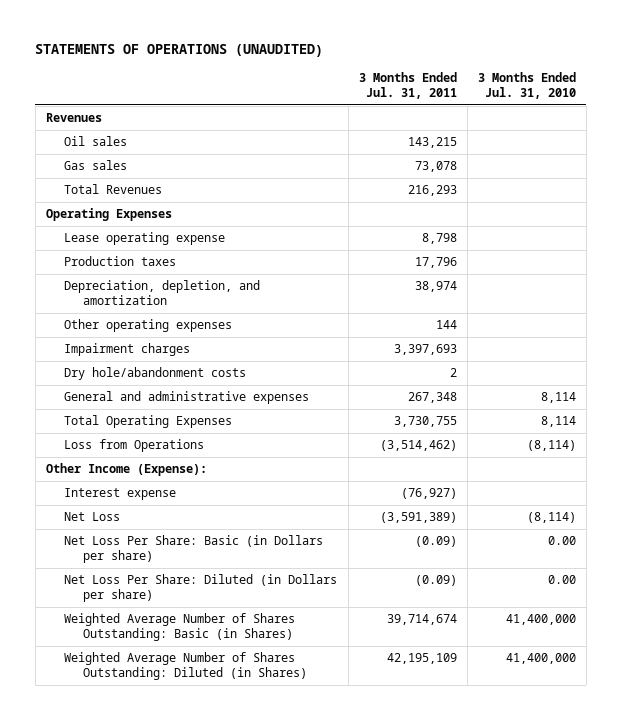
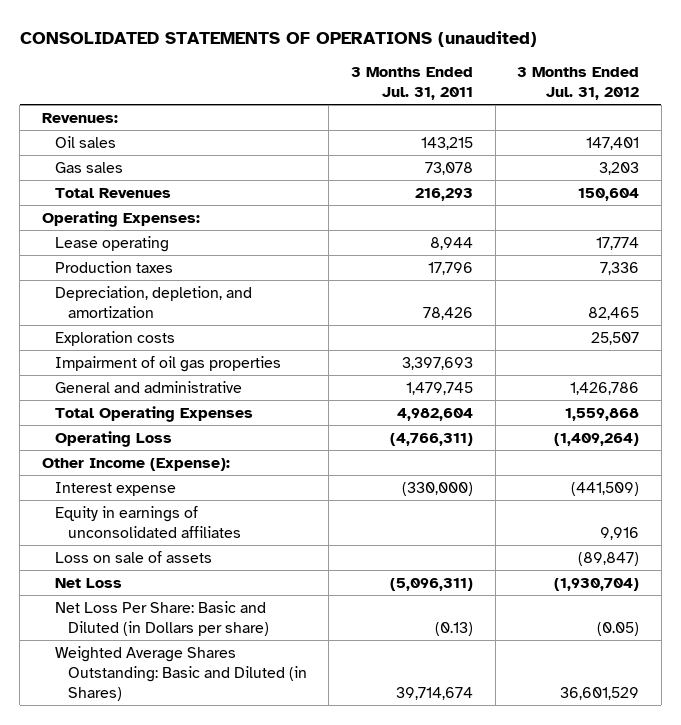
- STATEMENTS OF OPERATIONS (UNAUDITED)
+ CONSOLIDATED STATEMENTS OF OPERATIONS (unaudited)
- | 3 Months Ended Jul. 31, 2011 | 3 Months Ended Jul. 31, 2010
+ | 3 Months Ended Jul. 31, 2011 | 3 Months Ended Jul. 31, 2012
- Revenues
+ Revenues:
- Operating Expenses
- Lease operating expense | 8,798 |
+ Operating Expenses:
+ Lease operating | 8,944 | 17,774
- Depreciation, depletion, and amortization | 38,974 |
- Other operating expenses | 144 |
- Impairment charges | 3,397,693 |
- Dry hole/abandonment costs | 2 |
- General and administrative expenses | 267,348 | 8,114
- Total Operating Expenses | 3,730,755 | 8,114
- Loss from Operations | (3,514,462) | (8,114)
+ Depreciation, depletion, and amortization | 78,426 | 82,465
+ Exploration costs | | 25,507
+ Impairment of oil gas properties | 3,397,693 |
+ General and administrative | 1,479,745 | 1,426,786
+ Total Operating Expenses | 4,982,604 | 1,559,868
+ Operating Loss | (4,766,311) | (1,409,264)
- Interest expense | (76,927) |
- Net Loss | (3,591,389) | (8,114)
- Net Loss Per Share: Basic (in Dollars per share) | (0.09) | 0.00
- Net Loss Per Share: Diluted (in Dollars per share) | (0.09) | 0.00
- Weighted Average Number of Shares Outstanding: Basic (in Shares) | 39,714,674 | 41,400,000
- Weighted Average Number of Shares Outstanding: Diluted (in Shares) | 42,195,109 | 41,400,000
+ Interest expense | (330,000) | (441,509)
+ Equity in earnings of unconsolidated affiliates | | 9,916
+ Loss on sale of assets | | (89,847)
+ Net Loss | (5,096,311) | (1,930,704)
+ Net Loss Per Share: Basic and Diluted (in Dollars per share) | (0.13) | (0.05)
+ Weighted Average Shares Outstanding: Basic and Diluted (in Shares) | 39,714,674 | 36,601,529

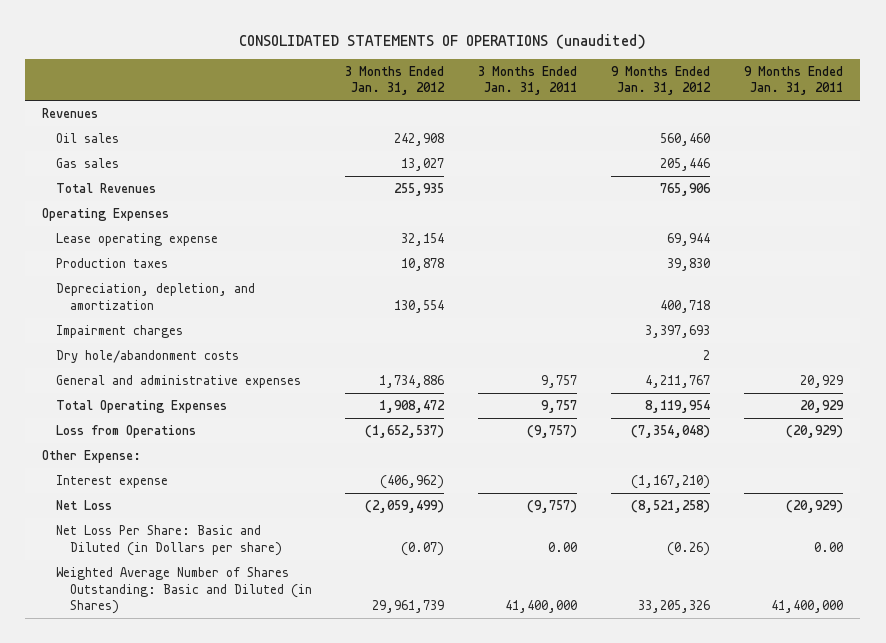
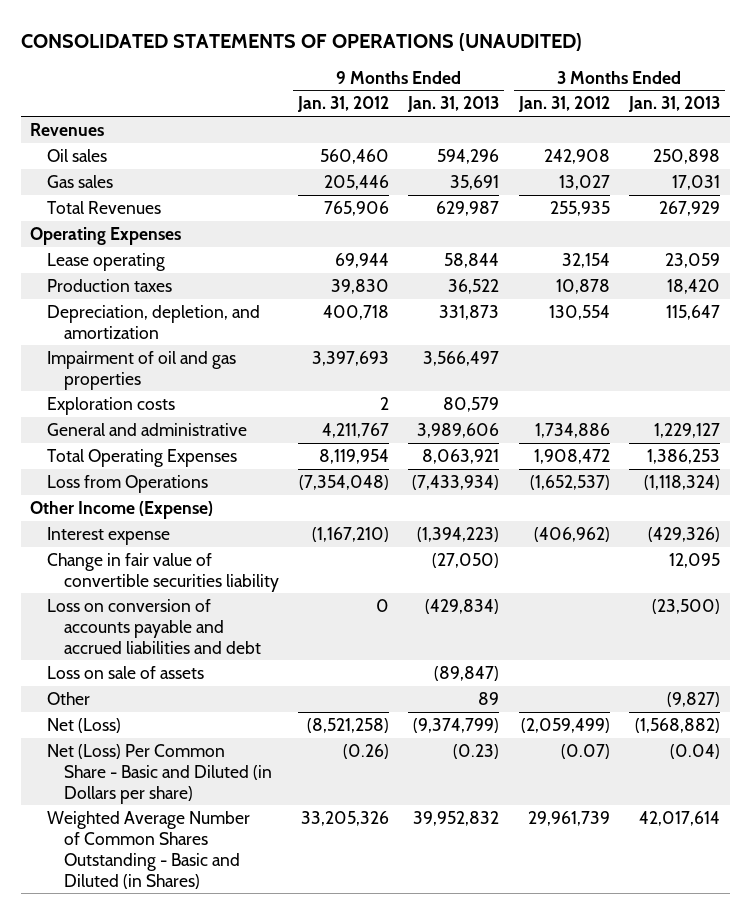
- CONSOLIDATED STATEMENTS OF OPERATIONS (unaudited)
+ CONSOLIDATED STATEMENTS OF OPERATIONS (UNAUDITED)
- | 3 Months Ended Jan. 31, 2012 | 3 Months Ended Jan. 31, 2011 | 9 Months Ended Jan. 31, 2012 | 9 Months Ended Jan. 31, 2011
+ | 9 Months Ended Jan. 31, 2012 | 9 Months Ended Jan. 31, 2013 | 3 Months Ended Jan. 31, 2012 | 3 Months Ended Jan. 31, 2013
- Lease operating expense | 32,154 | | 69,944 |
+ Lease operating | 69,944 | 58,844 | 32,154 | 23,059
- Impairment charges | | | 3,397,693 |
- Dry hole/abandonment costs | | | 2 |
- General and administrative expenses | 1,734,886 | 9,757 | 4,211,767 | 20,929
+ Impairment of oil and gas properties | 3,397,693 | 3,566,497 | |
+ Exploration costs | 2 | 80,579 | |
+ General and administrative | 4,211,767 | 3,989,606 | 1,734,886 | 1,229,127
- Other Expense:
+ Other Income (Expense)
- Net Loss | (2,059,499) | (9,757) | (8,521,258) | (20,929)
- Net Loss Per Share: Basic and Diluted (in Dollars per share) | (0.07) | 0.00 | (0.26) | 0.00
- Weighted Average Number of Shares Outstanding: Basic and Diluted (in Shares) | 29,961,739 | 41,400,000 | 33,205,326 | 41,400,000
+ Change in fair value of convertible securities liability | | (27,050) | | 12,095
+ Loss on conversion of accounts payable and accrued liabilities and debt | 0 | (429,834) | | (23,500)
+ Loss on sale of assets | | (89,847) | |
+ Other | | 89 | | (9,827)
+ Net (Loss) | (8,521,258) | (9,374,799) | (2,059,499) | (1,568,882)
+ Net (Loss) Per Common Share - Basic and Diluted (in Dollars per share) | (0.26) | (0.23) | (0.07) | (0.04)
+ Weighted Average Number of Common Shares Outstanding - Basic and Diluted (in Shares) | 33,205,326 | 39,952,832 | 29,961,739 | 42,017,614

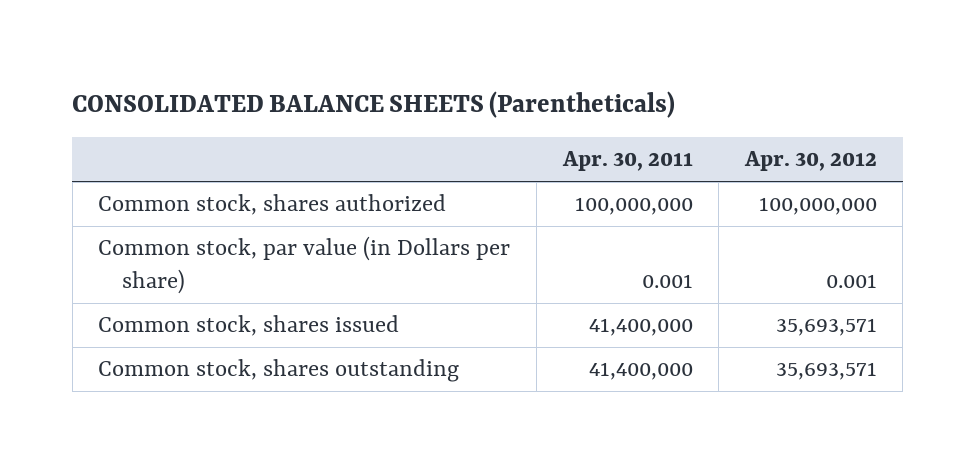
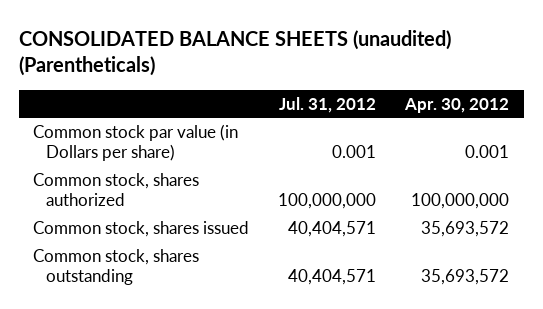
- CONSOLIDATED BALANCE SHEETS (Parentheticals)
+ CONSOLIDATED BALANCE SHEETS (unaudited) (Parentheticals)
- | Apr. 30, 2011 | Apr. 30, 2012
+ | Jul. 31, 2012 | Apr. 30, 2012
+ Common stock par value (in Dollars per share) | 0.001 | 0.001
- Common stock, par value (in Dollars per share) | 0.001 | 0.001
- Common stock, shares issued | 41,400,000 | 35,693,571
- Common stock, shares outstanding | 41,400,000 | 35,693,571
+ Common stock, shares issued | 40,404,571 | 35,693,572
+ Common stock, shares outstanding | 40,404,571 | 35,693,572

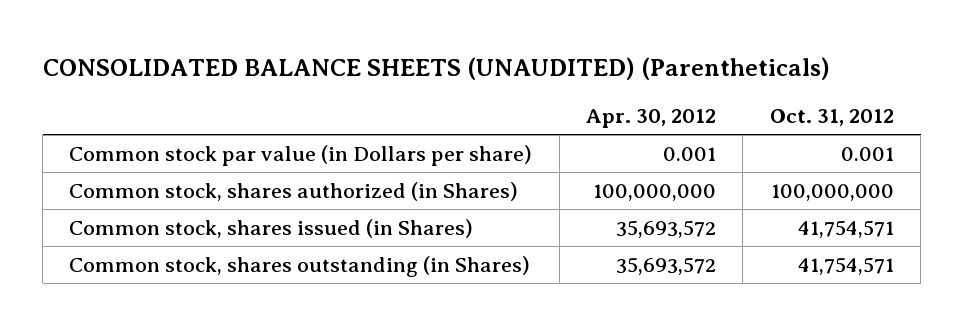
- CONSOLIDATED BALANCE SHEETS (unaudited) (Parentheticals)
+ CONSOLIDATED BALANCE SHEETS (UNAUDITED) (Parentheticals)
- | Jul. 31, 2012 | Apr. 30, 2012
+ | Apr. 30, 2012 | Oct. 31, 2012
- Common stock, shares authorized | 100,000,000 | 100,000,000
- Common stock, shares issued | 40,404,571 | 35,693,572
- Common stock, shares outstanding | 40,404,571 | 35,693,572
+ Common stock, shares authorized (in Shares) | 100,000,000 | 100,000,000
+ Common stock, shares issued (in Shares) | 35,693,572 | 41,754,571
+ Common stock, shares outstanding (in Shares) | 35,693,572 | 41,754,571

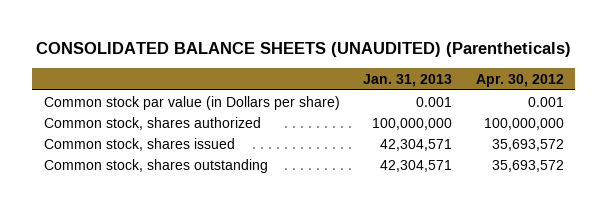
- | Apr. 30, 2012 | Oct. 31, 2012
+ | Jan. 31, 2013 | Apr. 30, 2012
- Common stock, shares authorized (in Shares) | 100,000,000 | 100,000,000
- Common stock, shares issued (in Shares) | 35,693,572 | 41,754,571
- Common stock, shares outstanding (in Shares) | 35,693,572 | 41,754,571
+ Common stock, shares authorized | 100,000,000 | 100,000,000
+ Common stock, shares issued | 42,304,571 | 35,693,572
+ Common stock, shares outstanding | 42,304,571 | 35,693,572

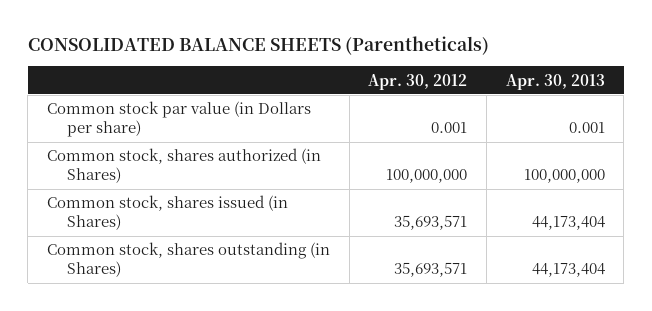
- CONSOLIDATED BALANCE SHEETS (UNAUDITED) (Parentheticals)
+ CONSOLIDATED BALANCE SHEETS (Parentheticals)
- | Jan. 31, 2013 | Apr. 30, 2012
+ | Apr. 30, 2012 | Apr. 30, 2013
- Common stock, shares authorized | 100,000,000 | 100,000,000
- Common stock, shares issued | 42,304,571 | 35,693,572
- Common stock, shares outstanding | 42,304,571 | 35,693,572
+ Common stock, shares authorized (in Shares) | 100,000,000 | 100,000,000
+ Common stock, shares issued (in Shares) | 35,693,571 | 44,173,404
+ Common stock, shares outstanding (in Shares) | 35,693,571 | 44,173,404

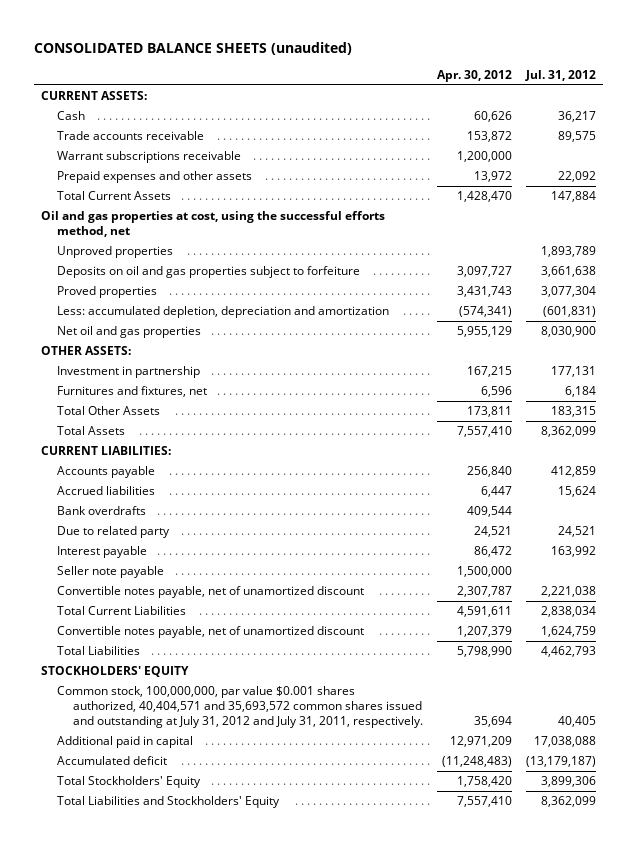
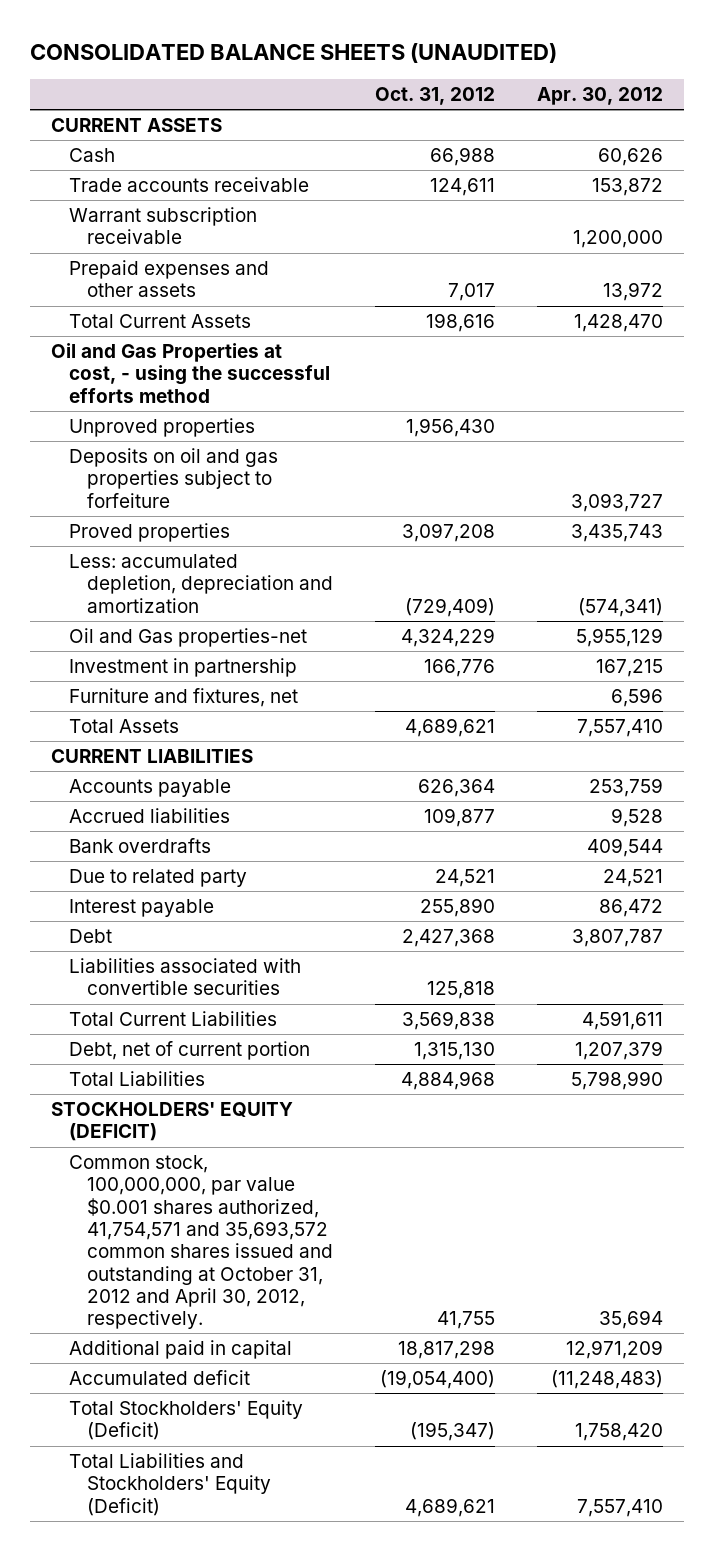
- CONSOLIDATED BALANCE SHEETS (unaudited)
+ CONSOLIDATED BALANCE SHEETS (UNAUDITED)
- | Apr. 30, 2012 | Jul. 31, 2012
+ | Oct. 31, 2012 | Apr. 30, 2012
- CURRENT ASSETS:
+ CURRENT ASSETS
- Warrant subscriptions receivable | 1,200,000 |
+ Warrant subscription receivable | | 1,200,000
- Oil and gas properties at cost, using the successful efforts method, net
+ Oil and Gas Properties at cost, - using the successful efforts method
- Deposits on oil and gas properties subject to forfeiture | 3,097,727 | 3,661,638
- Proved properties | 3,431,743 | 3,077,304
+ Deposits on oil and gas properties subject to forfeiture | | 3,093,727
+ Proved properties | 3,097,208 | 3,435,743
- Net oil and gas properties | 5,955,129 | 8,030,900
- OTHER ASSETS:
+ Oil and Gas properties-net | 4,324,229 | 5,955,129
- Furnitures and fixtures, net | 6,596 | 6,184
- Total Other Assets | 173,811 | 183,315
+ Furniture and fixtures, net | | 6,596
- CURRENT LIABILITIES:
- Accounts payable | 256,840 | 412,859
- Accrued liabilities | 6,447 | 15,624
+ CURRENT LIABILITIES
+ Accounts payable | 626,364 | 253,759
+ Accrued liabilities | 109,877 | 9,528
- Seller note payable | 1,500,000 |
- Convertible notes payable, net of unamortized discount | 2,307,787 | 2,221,038
+ Debt | 2,427,368 | 3,807,787
+ Liabilities associated with convertible securities | 125,818 |
- Convertible notes payable, net of unamortized discount | 1,207,379 | 1,624,759
+ Debt, net of current portion | 1,315,130 | 1,207,379
- STOCKHOLDERS' EQUITY
- Common stock, 100,000,000, par value $0.001 shares authorized, 40,404,571 and 35,693,572 common shares issued and outstanding at July 31, 2012 and July 31, 2011, respectively. | 35,694 | 40,405
+ STOCKHOLDERS' EQUITY (DEFICIT)
+ Common stock, 100,000,000, par value $0.001 shares authorized, 41,754,571 and 35,693,572 common shares issued and outstanding at October 31, 2012 and April 30, 2012, respectively. | 41,755 | 35,694
- Total Stockholders' Equity | 1,758,420 | 3,899,306
- Total Liabilities and Stockholders' Equity | 7,557,410 | 8,362,099
+ Total Stockholders' Equity (Deficit) | (195,347) | 1,758,420
+ Total Liabilities and Stockholders' Equity (Deficit) | 4,689,621 | 7,557,410

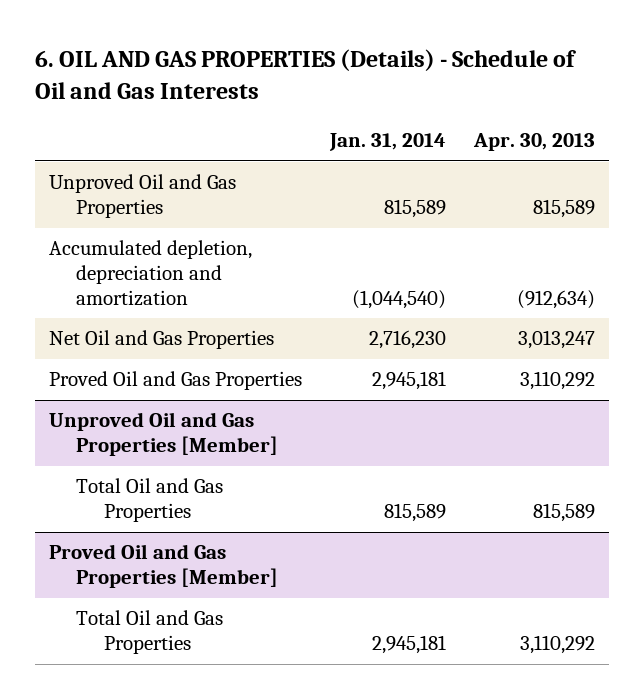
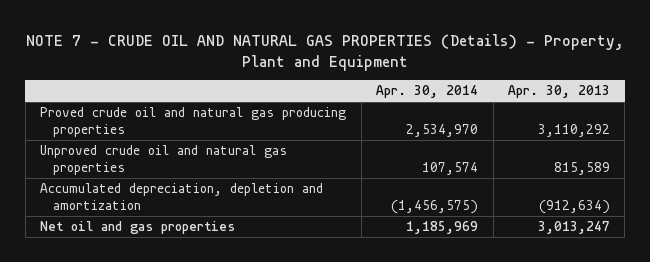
- 6. OIL AND GAS PROPERTIES (Details) - Schedule of Oil and Gas Interests
+ NOTE 7 - CRUDE OIL AND NATURAL GAS PROPERTIES (Details) - Property, Plant and Equipment
- | Jan. 31, 2014 | Apr. 30, 2013
+ | Apr. 30, 2014 | Apr. 30, 2013
- Unproved Oil and Gas Properties | 815,589 | 815,589
- Accumulated depletion, depreciation and amortization | (1,044,540) | (912,634)
- Net Oil and Gas Properties | 2,716,230 | 3,013,247
- Proved Oil and Gas Properties | 2,945,181 | 3,110,292
- Unproved Oil and Gas Properties [Member]
- Total Oil and Gas Properties | 815,589 | 815,589
- Proved Oil and Gas Properties [Member]
- Total Oil and Gas Properties | 2,945,181 | 3,110,292
+ Proved crude oil and natural gas producing properties | 2,534,970 | 3,110,292
+ Unproved crude oil and natural gas properties | 107,574 | 815,589
+ Accumulated depreciation, depletion and amortization | (1,456,575) | (912,634)
+ Net oil and gas properties | 1,185,969 | 3,013,247

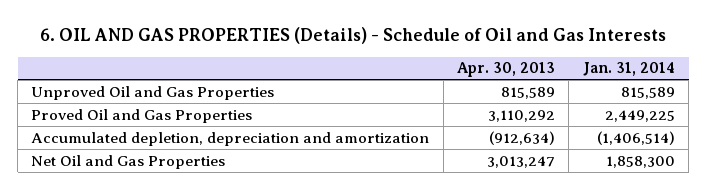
- NOTE 7 - CRUDE OIL AND NATURAL GAS PROPERTIES (Details) - Property, Plant and Equipment
+ 6. OIL AND GAS PROPERTIES (Details) - Schedule of Oil and Gas Interests
- | Apr. 30, 2014 | Apr. 30, 2013
+ | Apr. 30, 2013 | Jan. 31, 2014
- Proved crude oil and natural gas producing properties | 2,534,970 | 3,110,292
- Unproved crude oil and natural gas properties | 107,574 | 815,589
- Accumulated depreciation, depletion and amortization | (1,456,575) | (912,634)
- Net oil and gas properties | 1,185,969 | 3,013,247
+ Unproved Oil and Gas Properties | 815,589 | 815,589
+ Proved Oil and Gas Properties | 3,110,292 | 2,449,225
+ Accumulated depletion, depreciation and amortization | (912,634) | (1,406,514)
+ Net Oil and Gas Properties | 3,013,247 | 1,858,300

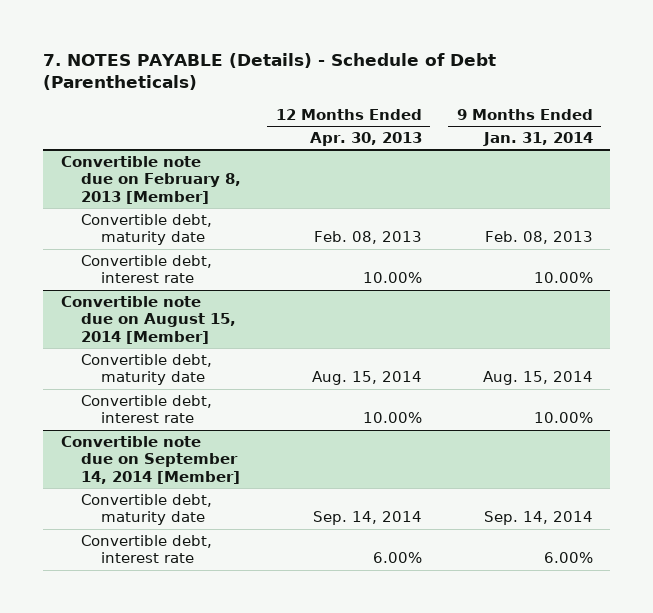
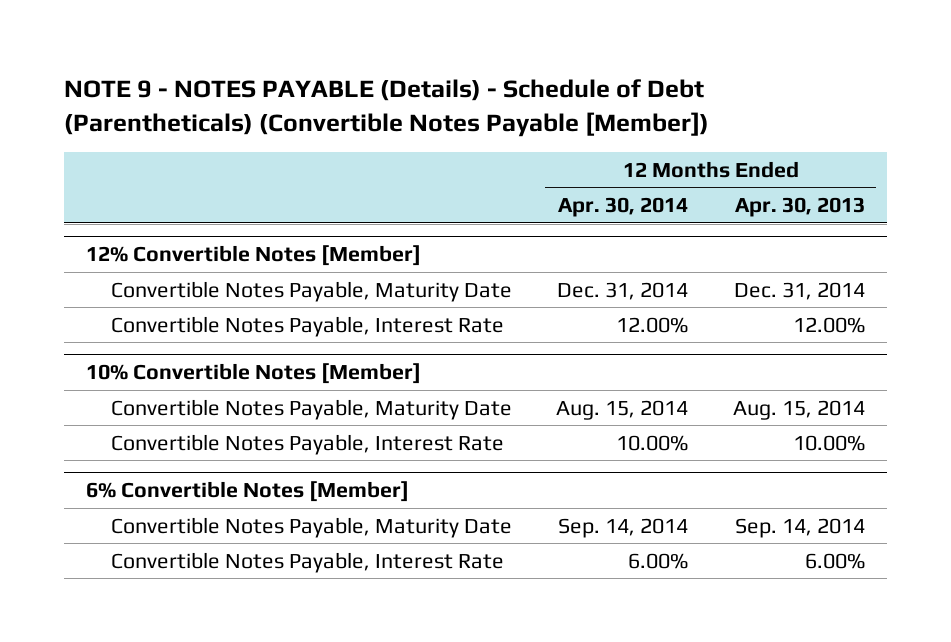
- 7. NOTES PAYABLE (Details) - Schedule of Debt (Parentheticals)
+ NOTE 9 - NOTES PAYABLE (Details) - Schedule of Debt (Parentheticals) (Convertible Notes Payable [Member])
- | 12 Months Ended Apr. 30, 2013 | 9 Months Ended Jan. 31, 2014
+ | 12 Months Ended Apr. 30, 2014 | 12 Months Ended Apr. 30, 2013
- Convertible note due on February 8, 2013 [Member]
- Convertible debt, maturity date | Feb. 08, 2013 | Feb. 08, 2013
- Convertible debt, interest rate | 10.00% | 10.00%
- Convertible note due on August 15, 2014 [Member]
- Convertible debt, maturity date | Aug. 15, 2014 | Aug. 15, 2014
- Convertible debt, interest rate | 10.00% | 10.00%
- Convertible note due on September 14, 2014 [Member]
- Convertible debt, maturity date | Sep. 14, 2014 | Sep. 14, 2014
- Convertible debt, interest rate | 6.00% | 6.00%
+ 12% Convertible Notes [Member]
+ Convertible Notes Payable, Maturity Date | Dec. 31, 2014 | Dec. 31, 2014
+ Convertible Notes Payable, Interest Rate | 12.00% | 12.00%
+ 10% Convertible Notes [Member]
+ Convertible Notes Payable, Maturity Date | Aug. 15, 2014 | Aug. 15, 2014
+ Convertible Notes Payable, Interest Rate | 10.00% | 10.00%
+ 6% Convertible Notes [Member]
+ Convertible Notes Payable, Maturity Date | Sep. 14, 2014 | Sep. 14, 2014
+ Convertible Notes Payable, Interest Rate | 6.00% | 6.00%

